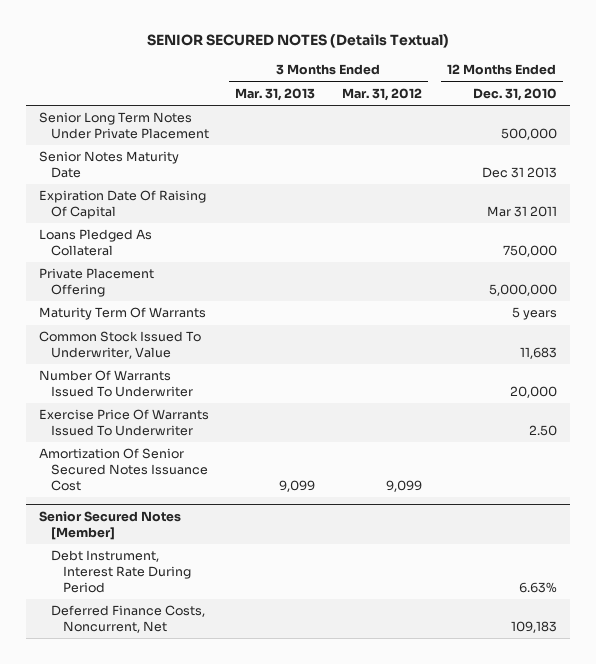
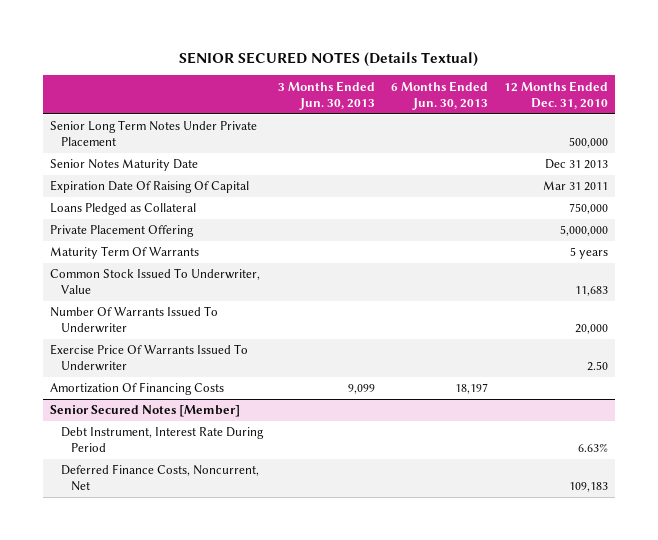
- | 3 Months Ended Mar. 31, 2013 | 3 Months Ended Mar. 31, 2012 | 12 Months Ended Dec. 31, 2010
+ | 3 Months Ended Jun. 30, 2013 | 6 Months Ended Jun. 30, 2013 | 12 Months Ended Dec. 31, 2010
- Loans Pledged As Collateral | | | 750,000
+ Loans Pledged as Collateral | | | 750,000
- Amortization Of Senior Secured Notes Issuance Cost | 9,099 | 9,099 |
+ Amortization Of Financing Costs | 9,099 | 18,197 |

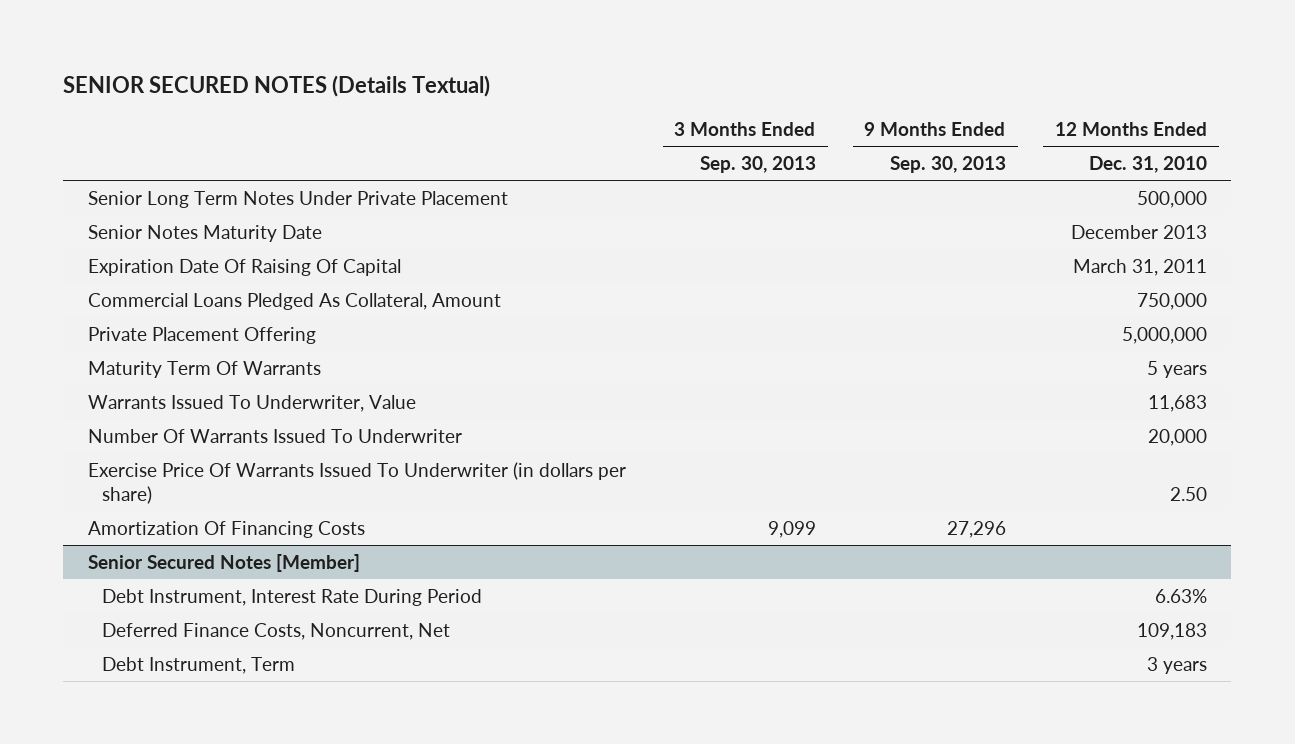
- | 3 Months Ended Jun. 30, 2013 | 6 Months Ended Jun. 30, 2013 | 12 Months Ended Dec. 31, 2010
+ | 3 Months Ended Sep. 30, 2013 | 9 Months Ended Sep. 30, 2013 | 12 Months Ended Dec. 31, 2010
- Senior Notes Maturity Date | | | Dec 31 2013
- Expiration Date Of Raising Of Capital | | | Mar 31 2011
- Loans Pledged as Collateral | | | 750,000
+ Senior Notes Maturity Date | | | December 2013
+ Expiration Date Of Raising Of Capital | | | March 31, 2011
+ Commercial Loans Pledged As Collateral, Amount | | | 750,000
- Common Stock Issued To Underwriter, Value | | | 11,683
+ Warrants Issued To Underwriter, Value | | | 11,683
- Exercise Price Of Warrants Issued To Underwriter | | | 2.50
+ Exercise Price Of Warrants Issued To Underwriter (in dollars per share) | | | 2.50
@ Senior Secured Notes [Member]
+ Debt Instrument, Term | | | 3 years

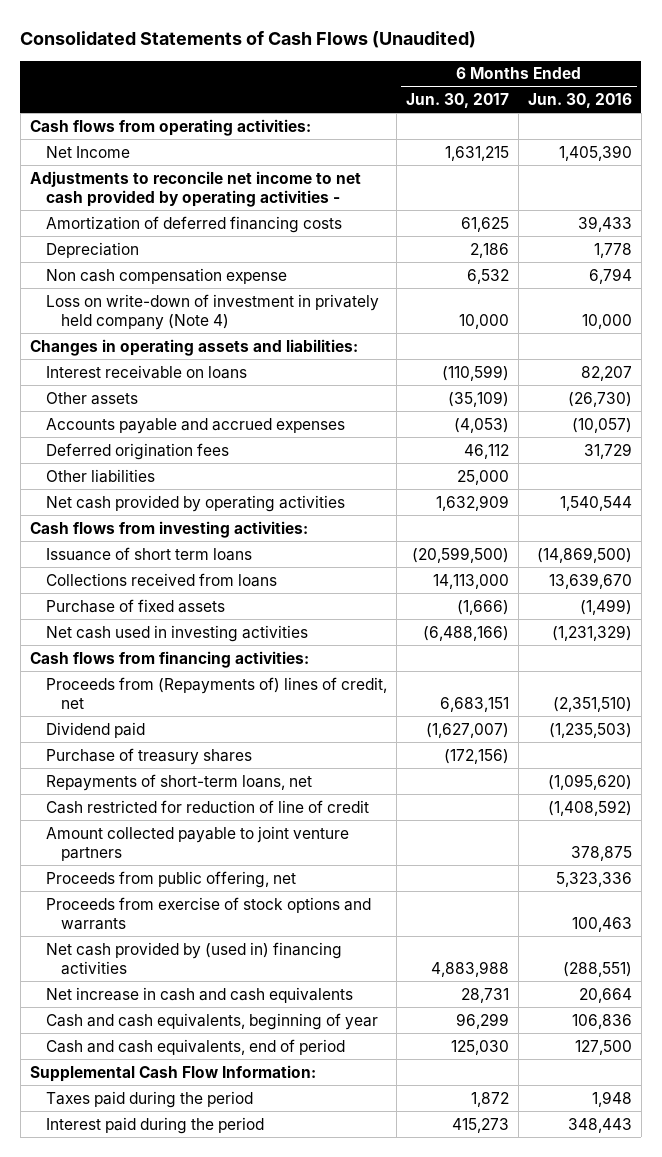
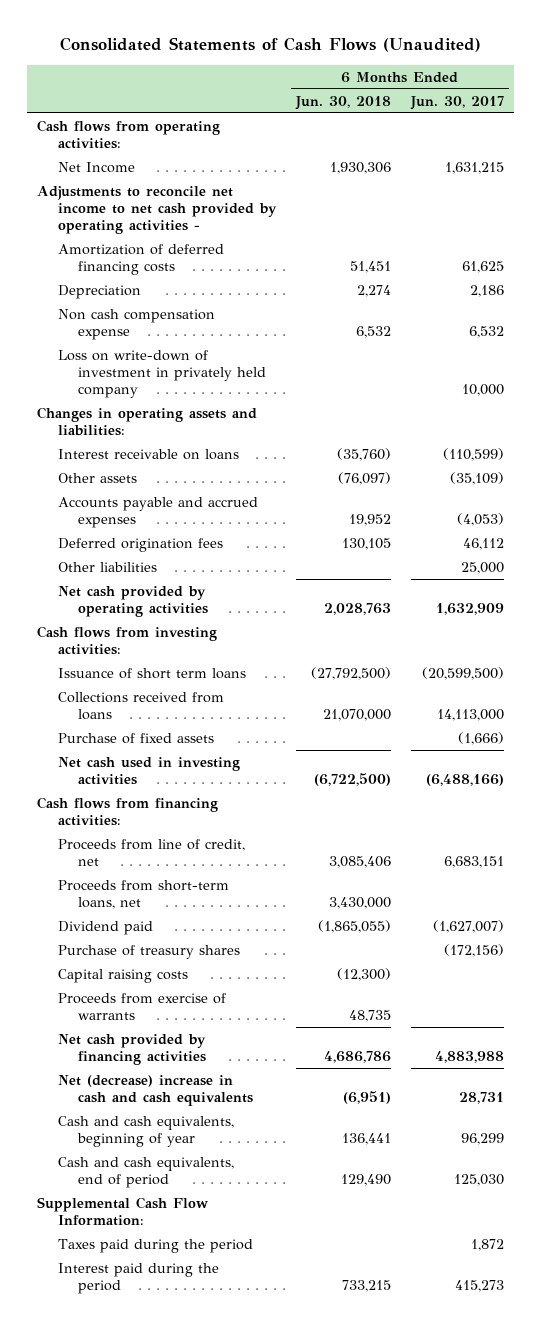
- | 6 Months Ended Jun. 30, 2017 | 6 Months Ended Jun. 30, 2016
+ | 6 Months Ended Jun. 30, 2018 | 6 Months Ended Jun. 30, 2017
- Loss on write-down of investment in privately held company (Note 4) | 10,000 | 10,000
+ Loss on write-down of investment in privately held company | | 10,000
- Proceeds from (Repayments of) lines of credit, net | 6,683,151 | (2,351,510)
+ Proceeds from line of credit, net | 3,085,406 | 6,683,151
+ Proceeds from short-term loans, net | 3,430,000 |
- Repayments of short-term loans, net | | (1,095,620)
- Cash restricted for reduction of line of credit | | (1,408,592)
- Amount collected payable to joint venture partners | | 378,875
- Proceeds from public offering, net | | 5,323,336
- Proceeds from exercise of stock options and warrants | | 100,463
- Net cash provided by (used in) financing activities | 4,883,988 | (288,551)
- Net increase in cash and cash equivalents | 28,731 | 20,664
+ Capital raising costs | (12,300) |
+ Proceeds from exercise of warrants | 48,735 |
+ Net cash provided by financing activities | 4,686,786 | 4,883,988
+ Net (decrease) increase in cash and cash equivalents | (6,951) | 28,731

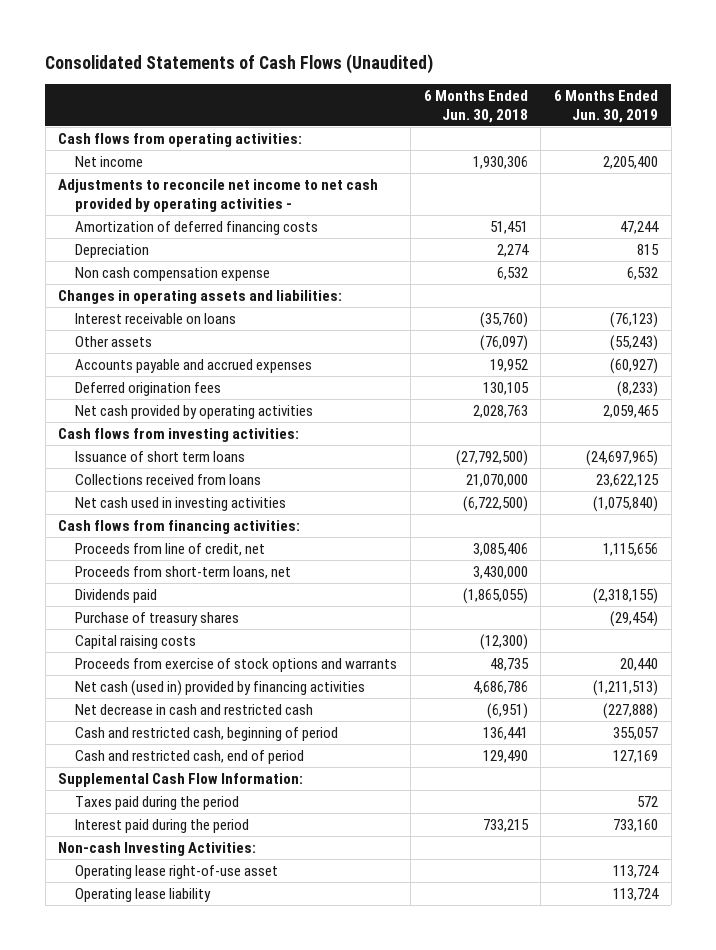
- | 6 Months Ended Jun. 30, 2018 | 6 Months Ended Jun. 30, 2017
+ | 6 Months Ended Jun. 30, 2018 | 6 Months Ended Jun. 30, 2019
- Net Income | 1,930,306 | 1,631,215
+ Net income | 1,930,306 | 2,205,400
- Loss on write-down of investment in privately held company | | 10,000
- Other liabilities | | 25,000
- Purchase of fixed assets | | (1,666)
- Dividend paid | (1,865,055) | (1,627,007)
+ Dividends paid | (1,865,055) | (2,318,155)
- Proceeds from exercise of warrants | 48,735 |
- Net cash provided by financing activities | 4,686,786 | 4,883,988
- Net (decrease) increase in cash and cash equivalents | (6,951) | 28,731
- Cash and cash equivalents, beginning of year | 136,441 | 96,299
- Cash and cash equivalents, end of period | 129,490 | 125,030
+ Proceeds from exercise of stock options and warrants | 48,735 | 20,440
+ Net cash (used in) provided by financing activities | 4,686,786 | (1,211,513)
+ Net decrease in cash and restricted cash | (6,951) | (227,888)
+ Cash and restricted cash, beginning of period | 136,441 | 355,057
+ Cash and restricted cash, end of period | 129,490 | 127,169
+ Non-cash Investing Activities:
+ Operating lease right-of-use asset | | 113,724
+ Operating lease liability | | 113,724

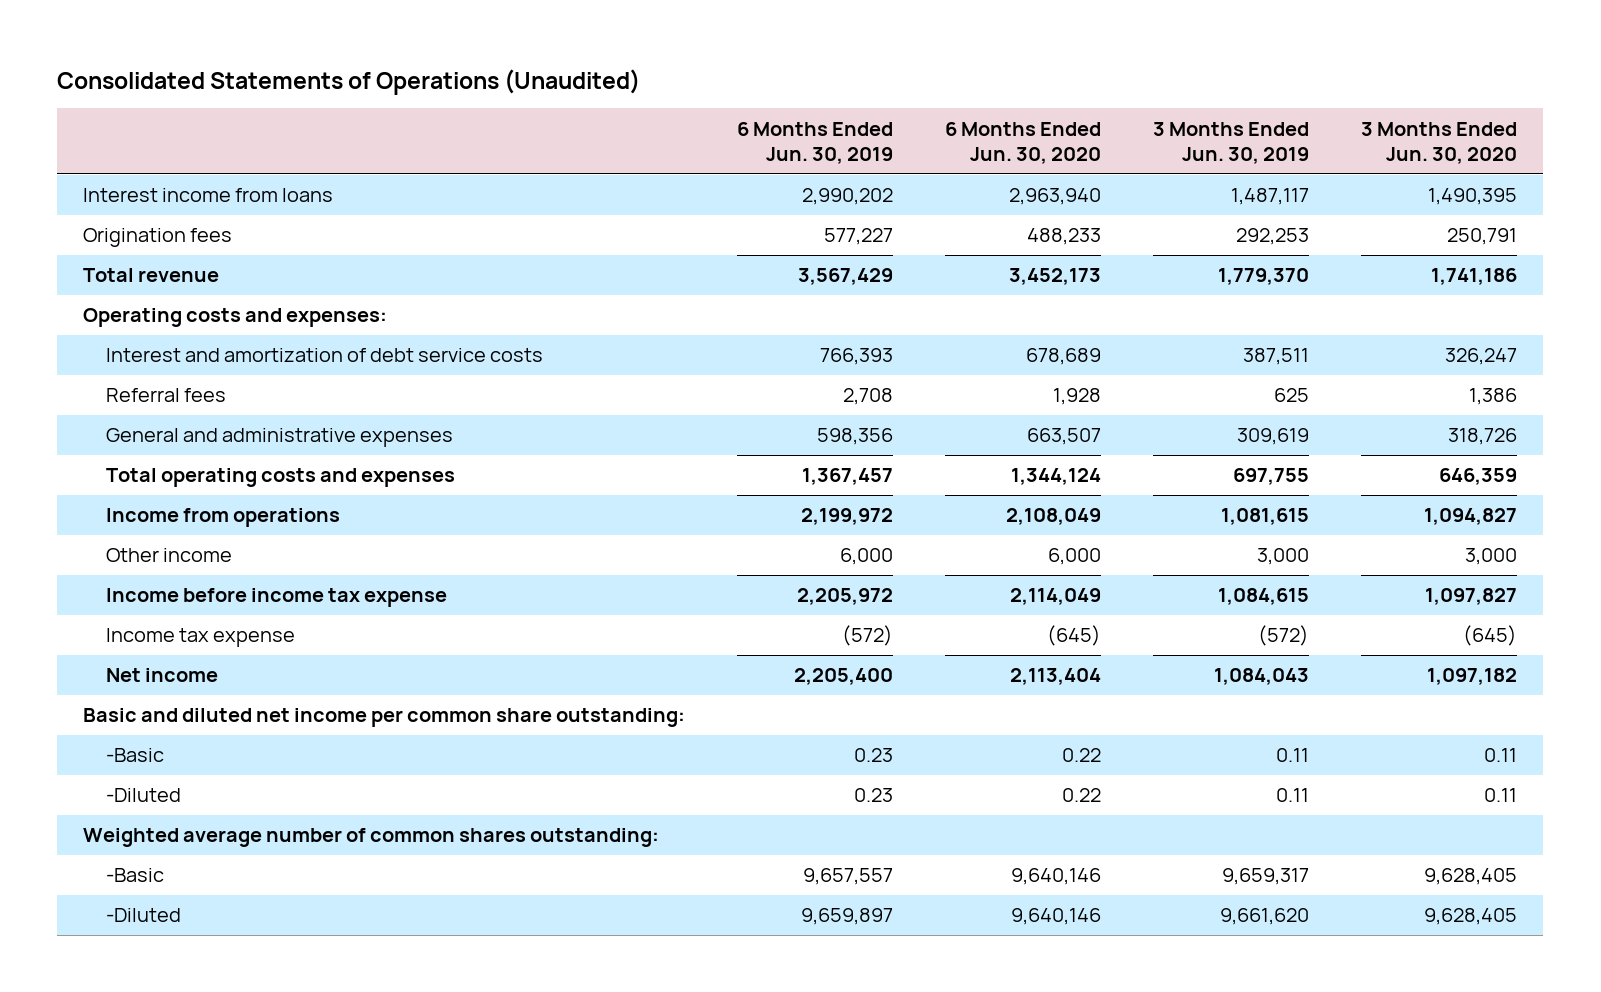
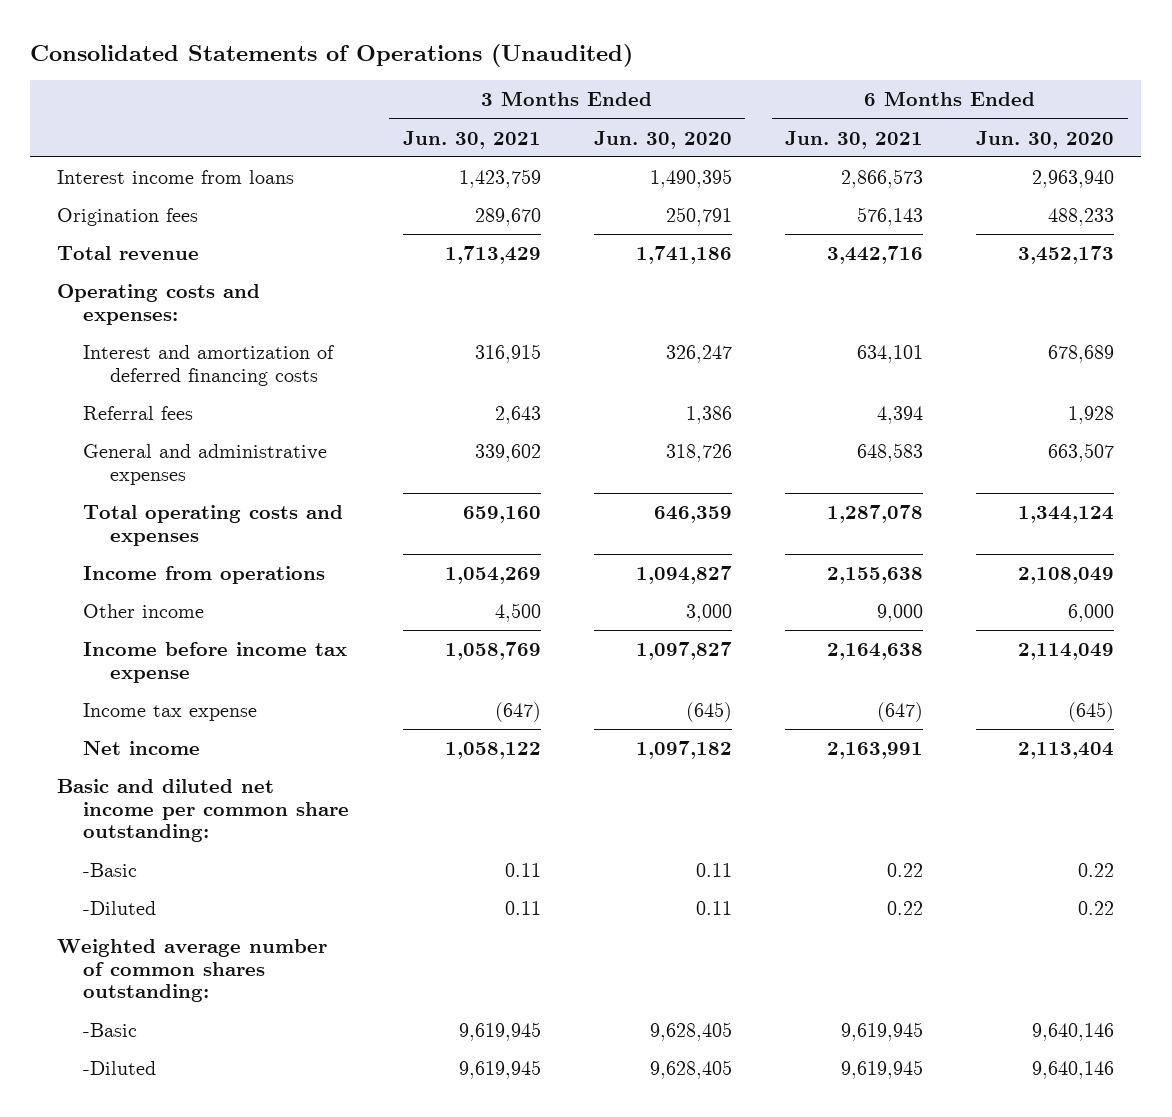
- | 6 Months Ended Jun. 30, 2019 | 6 Months Ended Jun. 30, 2020 | 3 Months Ended Jun. 30, 2019 | 3 Months Ended Jun. 30, 2020
+ | 3 Months Ended Jun. 30, 2021 | 3 Months Ended Jun. 30, 2020 | 6 Months Ended Jun. 30, 2021 | 6 Months Ended Jun. 30, 2020
- Interest and amortization of debt service costs | 766,393 | 678,689 | 387,511 | 326,247
+ Interest and amortization of deferred financing costs | 316,915 | 326,247 | 634,101 | 678,689

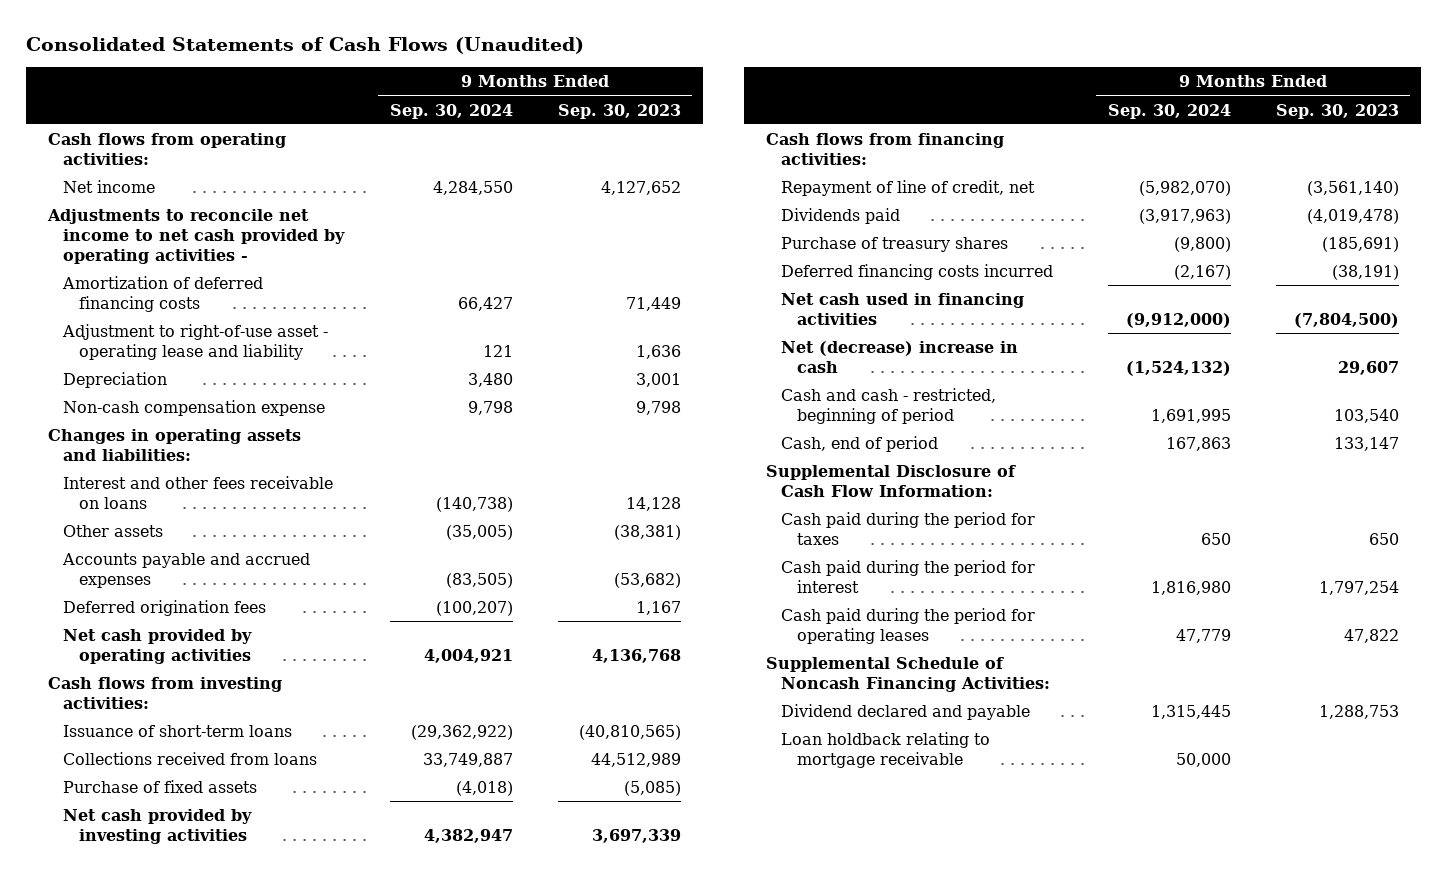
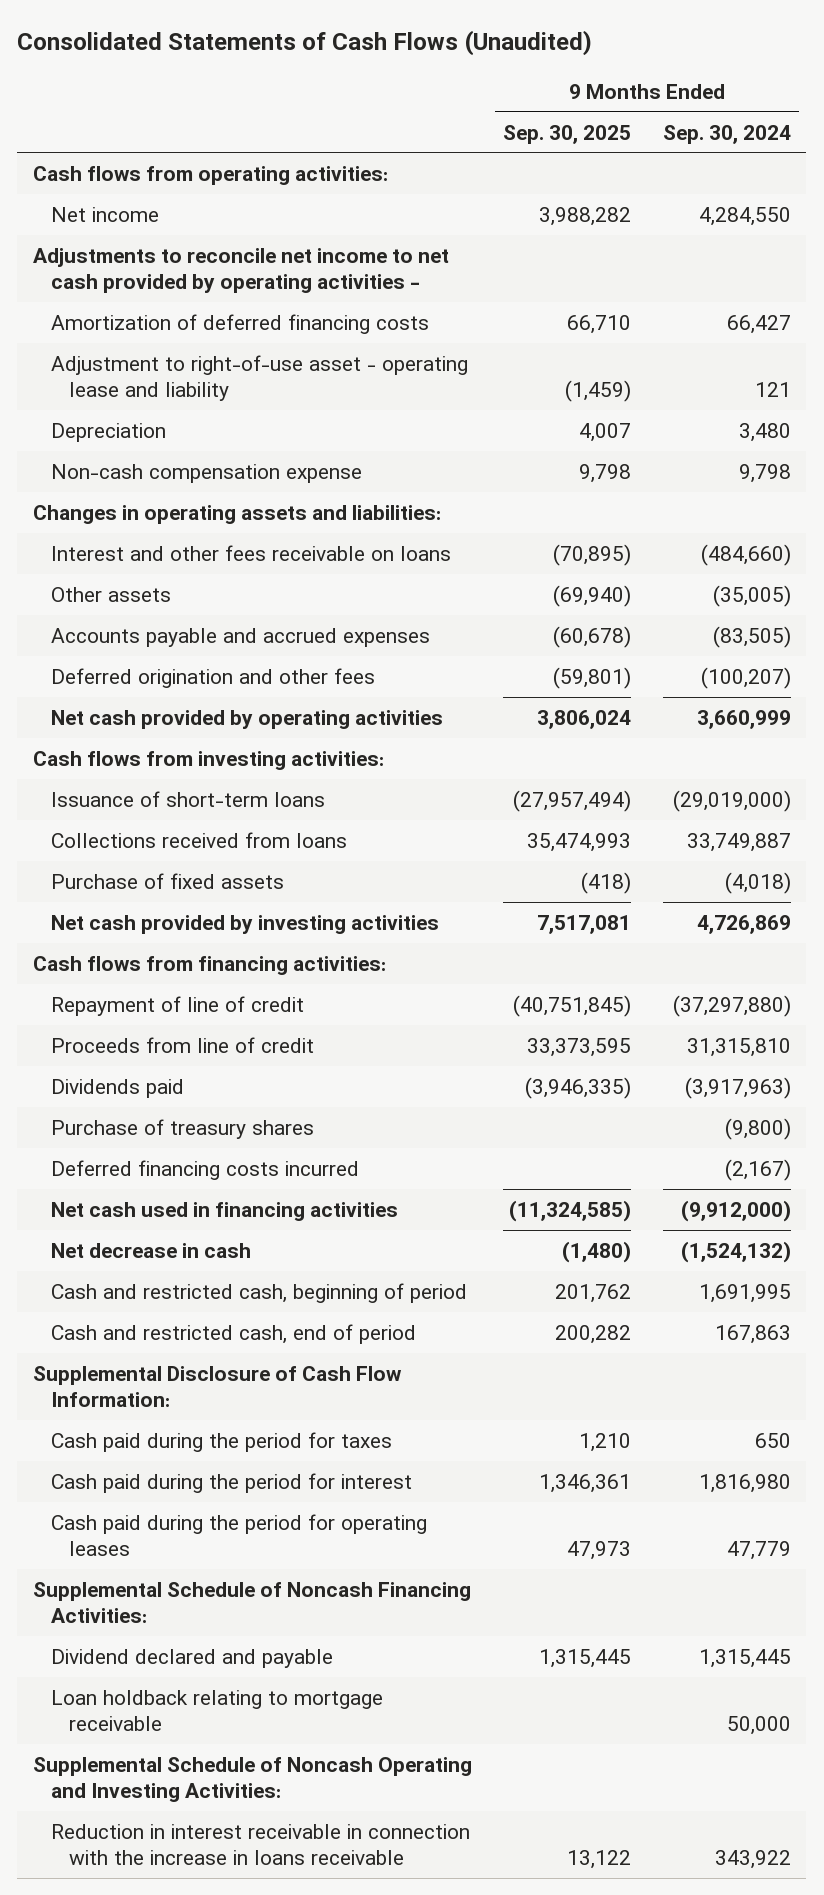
- | 9 Months Ended Sep. 30, 2024 | 9 Months Ended Sep. 30, 2023
+ | 9 Months Ended Sep. 30, 2025 | 9 Months Ended Sep. 30, 2024
- Interest and other fees receivable on loans | (140,738) | 14,128
+ Interest and other fees receivable on loans | (70,895) | (484,660)
- Deferred origination fees | (100,207) | 1,167
- Net cash provided by operating activities | 4,004,921 | 4,136,768
+ Deferred origination and other fees | (59,801) | (100,207)
+ Net cash provided by operating activities | 3,806,024 | 3,660,999
- Issuance of short-term loans | (29,362,922) | (40,810,565)
+ Issuance of short-term loans | (27,957,494) | (29,019,000)
- Net cash provided by investing activities | 4,382,947 | 3,697,339
+ Net cash provided by investing activities | 7,517,081 | 4,726,869
- Repayment of line of credit, net | (5,982,070) | (3,561,140)
+ Repayment of line of credit | (40,751,845) | (37,297,880)
+ Proceeds from line of credit | 33,373,595 | 31,315,810
- Net (decrease) increase in cash | (1,524,132) | 29,607
- Cash and cash - restricted, beginning of period | 1,691,995 | 103,540
- Cash, end of period | 167,863 | 133,147
+ Net decrease in cash | (1,480) | (1,524,132)
+ Cash and restricted cash, beginning of period | 201,762 | 1,691,995
+ Cash and restricted cash, end of period | 200,282 | 167,863
+ Supplemental Schedule of Noncash Operating and Investing Activities:
+ Reduction in interest receivable in connection with the increase in loans receivable | 13,122 | 343,922

